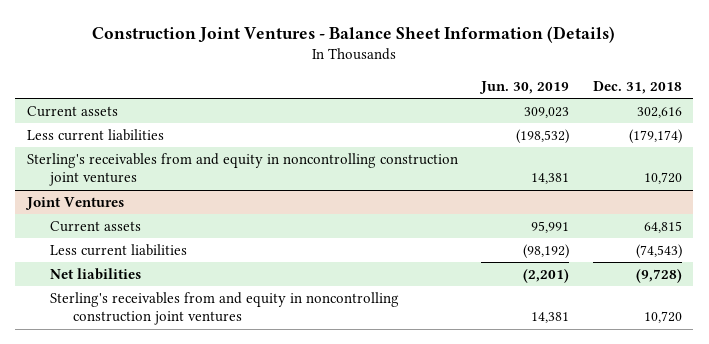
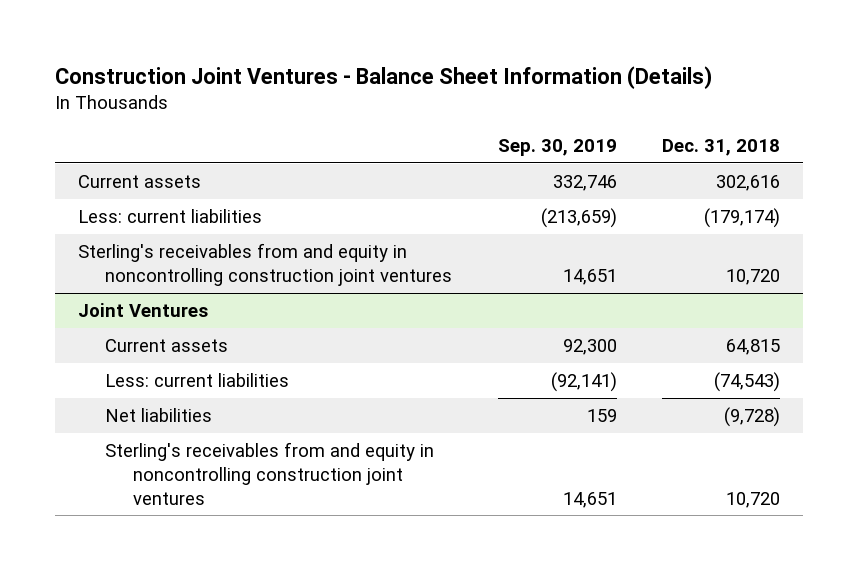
- | Jun. 30, 2019 | Dec. 31, 2018
+ | Sep. 30, 2019 | Dec. 31, 2018
- Less current liabilities | (198,532) | (179,174)
+ Less: current liabilities | (213,659) | (179,174)
@ Joint Ventures
- Less current liabilities | (98,192) | (74,543)
+ Less: current liabilities | (92,141) | (74,543)

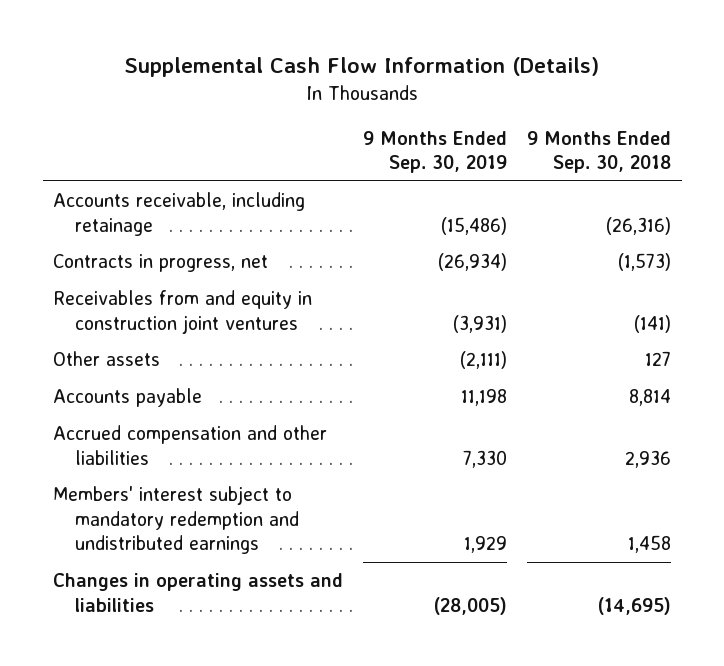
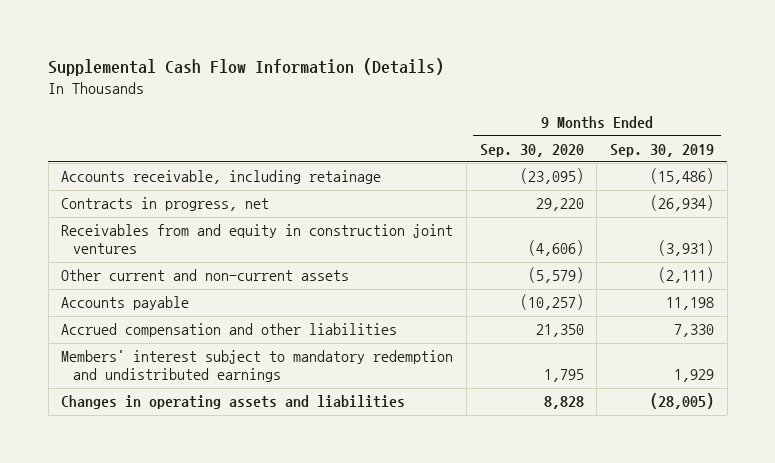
- | 9 Months Ended Sep. 30, 2019 | 9 Months Ended Sep. 30, 2018
+ | 9 Months Ended Sep. 30, 2020 | 9 Months Ended Sep. 30, 2019
- Other assets | (2,111) | 127
+ Other current and non-current assets | (5,579) | (2,111)

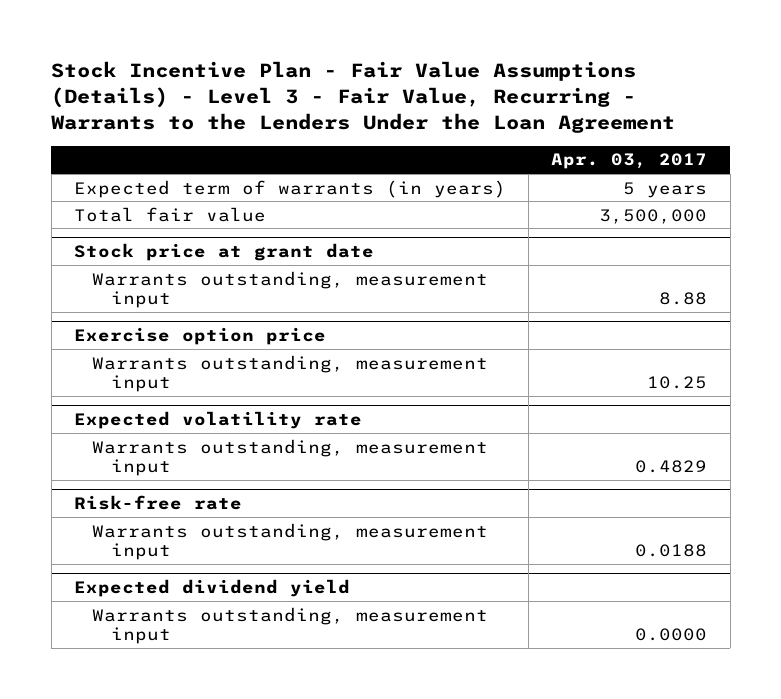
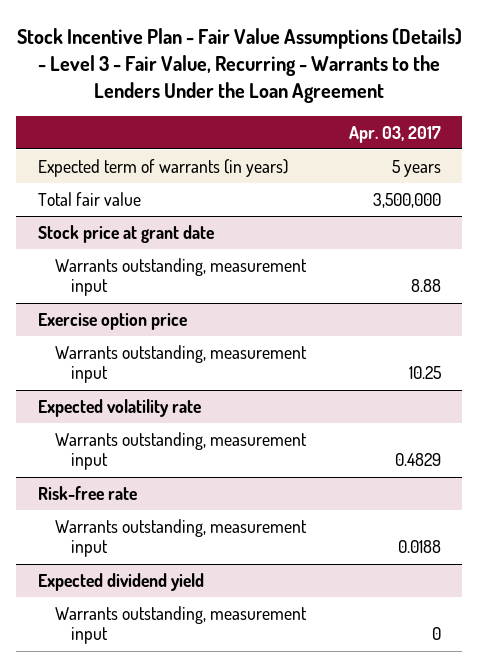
@ Expected dividend yield
- Warrants outstanding, measurement input | 0.0000
+ Warrants outstanding, measurement input | 0

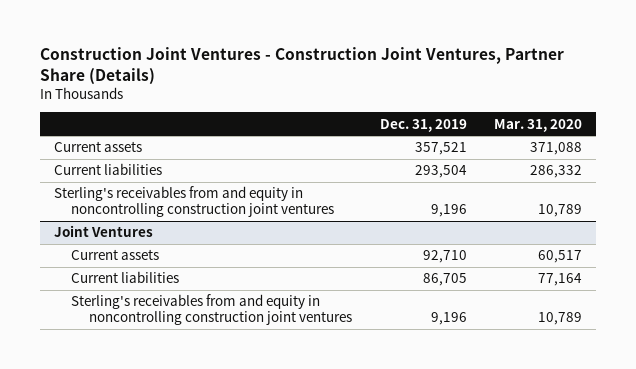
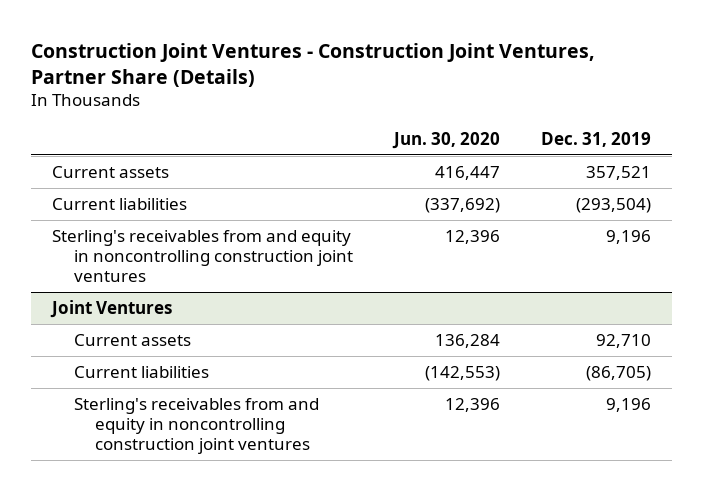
- | Dec. 31, 2019 | Mar. 31, 2020
+ | Jun. 30, 2020 | Dec. 31, 2019
- Current liabilities | 293,504 | 286,332
+ Current liabilities | (337,692) | (293,504)
@ Joint Ventures
- Current liabilities | 86,705 | 77,164
+ Current liabilities | (142,553) | (86,705)

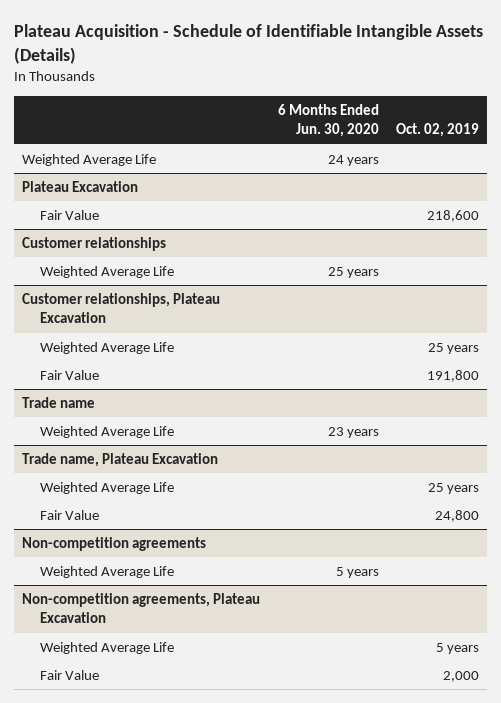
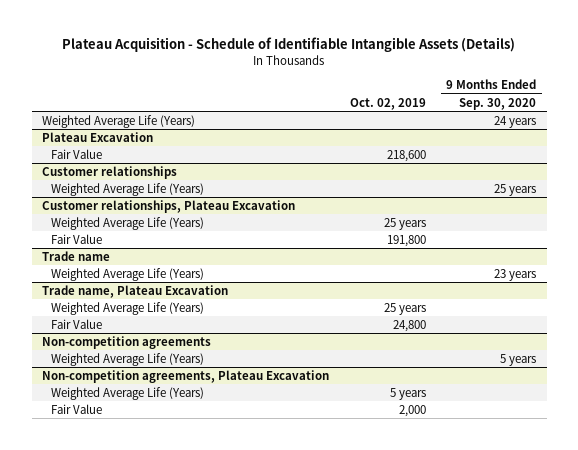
- | 6 Months Ended Jun. 30, 2020 | Oct. 02, 2019
+ | Oct. 02, 2019 | 9 Months Ended Sep. 30, 2020
- Weighted Average Life | 24 years |
+ Weighted Average Life (Years) | | 24 years
@ Customer relationships
- Weighted Average Life | 25 years |
+ Weighted Average Life (Years) | | 25 years
@ Customer relationships, Plateau Excavation
- Weighted Average Life | | 25 years
+ Weighted Average Life (Years) | 25 years |
@ Trade name
- Weighted Average Life | 23 years |
+ Weighted Average Life (Years) | | 23 years
@ Trade name, Plateau Excavation
- Weighted Average Life | | 25 years
+ Weighted Average Life (Years) | 25 years |
@ Non-competition agreements
- Weighted Average Life | 5 years |
+ Weighted Average Life (Years) | | 5 years
@ Non-competition agreements, Plateau Excavation
- Weighted Average Life | | 5 years
+ Weighted Average Life (Years) | 5 years |

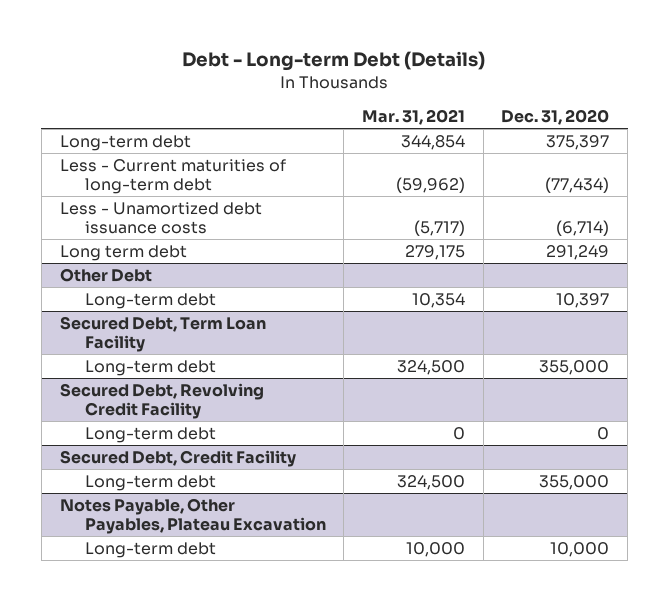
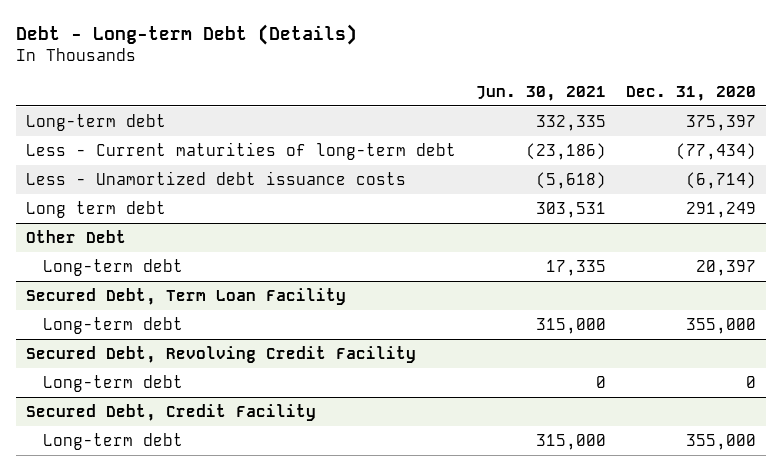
- | Mar. 31, 2021 | Dec. 31, 2020
+ | Jun. 30, 2021 | Dec. 31, 2020
@ Other Debt
- Long-term debt | 10,354 | 10,397
+ Long-term debt | 17,335 | 20,397
- Notes Payable, Other Payables, Plateau Excavation
- Long-term debt | 10,000 | 10,000

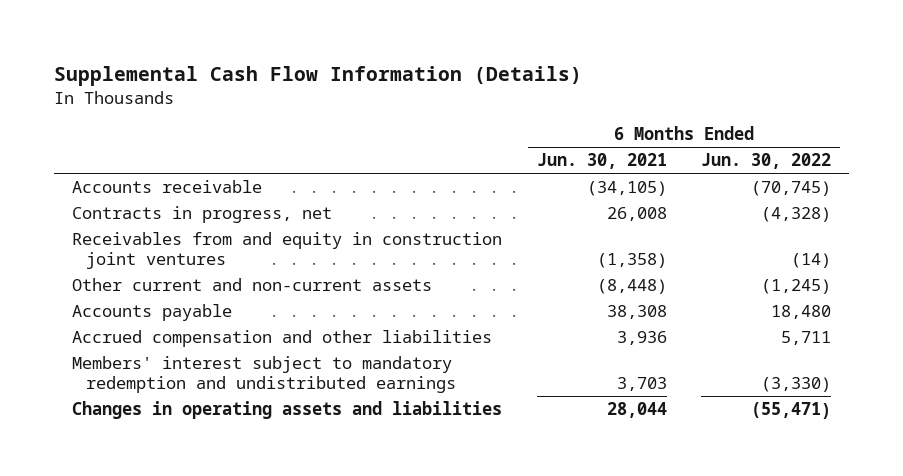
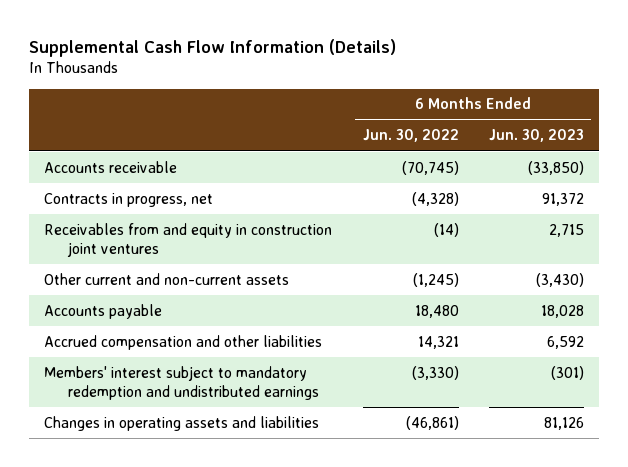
- | 6 Months Ended Jun. 30, 2021 | 6 Months Ended Jun. 30, 2022
+ | 6 Months Ended Jun. 30, 2022 | 6 Months Ended Jun. 30, 2023
- Accrued compensation and other liabilities | 3,936 | 5,711
+ Accrued compensation and other liabilities | 14,321 | 6,592
- Changes in operating assets and liabilities | 28,044 | (55,471)
+ Changes in operating assets and liabilities | (46,861) | 81,126

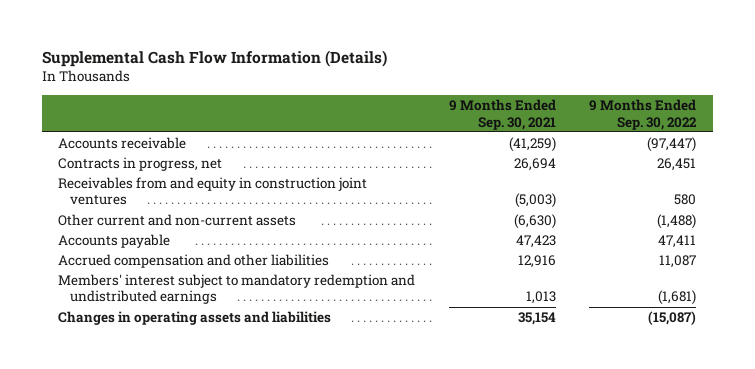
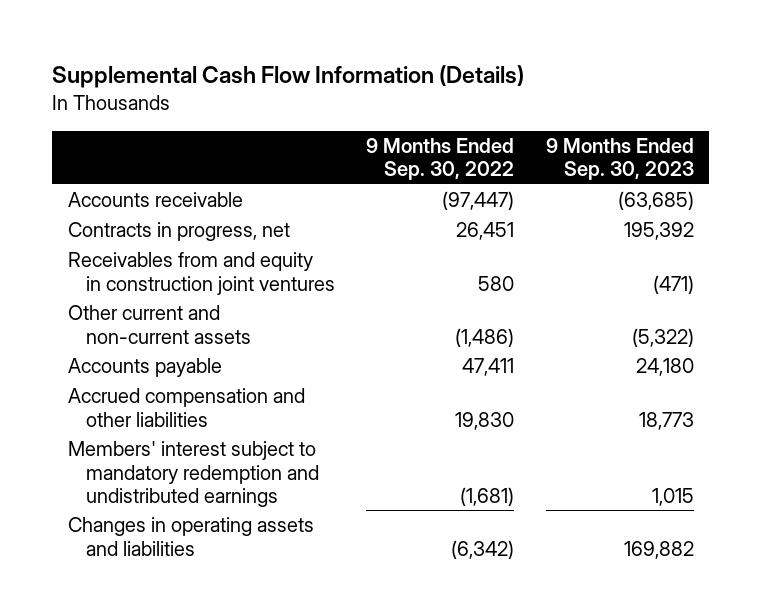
- | 9 Months Ended Sep. 30, 2021 | 9 Months Ended Sep. 30, 2022
+ | 9 Months Ended Sep. 30, 2022 | 9 Months Ended Sep. 30, 2023
- Other current and non-current assets | (6,630) | (1,488)
+ Other current and non-current assets | (1,486) | (5,322)
- Accrued compensation and other liabilities | 12,916 | 11,087
+ Accrued compensation and other liabilities | 19,830 | 18,773
- Changes in operating assets and liabilities | 35,154 | (15,087)
+ Changes in operating assets and liabilities | (6,342) | 169,882

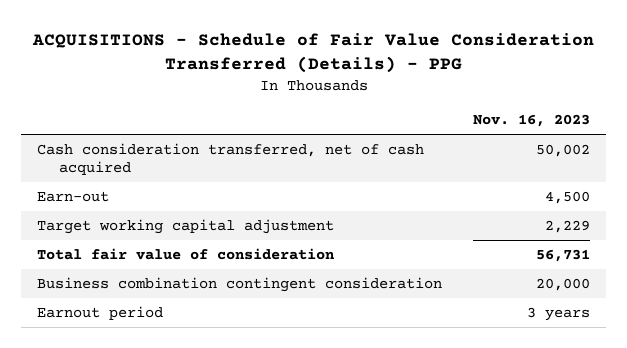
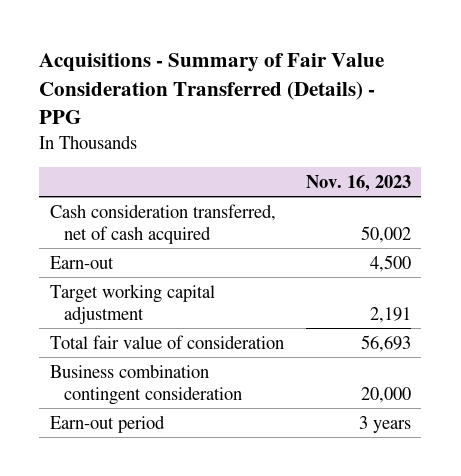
- ACQUISITIONS - Schedule of Fair Value Consideration Transferred (Details) - PPG
+ Acquisitions - Summary of Fair Value Consideration Transferred (Details) - PPG
- Target working capital adjustment | 2,229
- Total fair value of consideration | 56,731
+ Target working capital adjustment | 2,191
+ Total fair value of consideration | 56,693
- Earnout period | 3 years
+ Earn-out period | 3 years

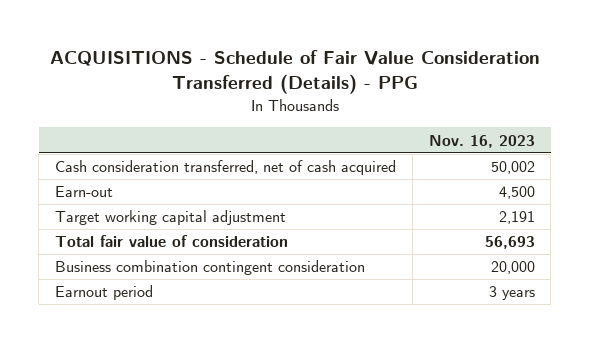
- Acquisitions - Summary of Fair Value Consideration Transferred (Details) - PPG
+ ACQUISITIONS - Schedule of Fair Value Consideration Transferred (Details) - PPG
- Earn-out period | 3 years
+ Earnout period | 3 years

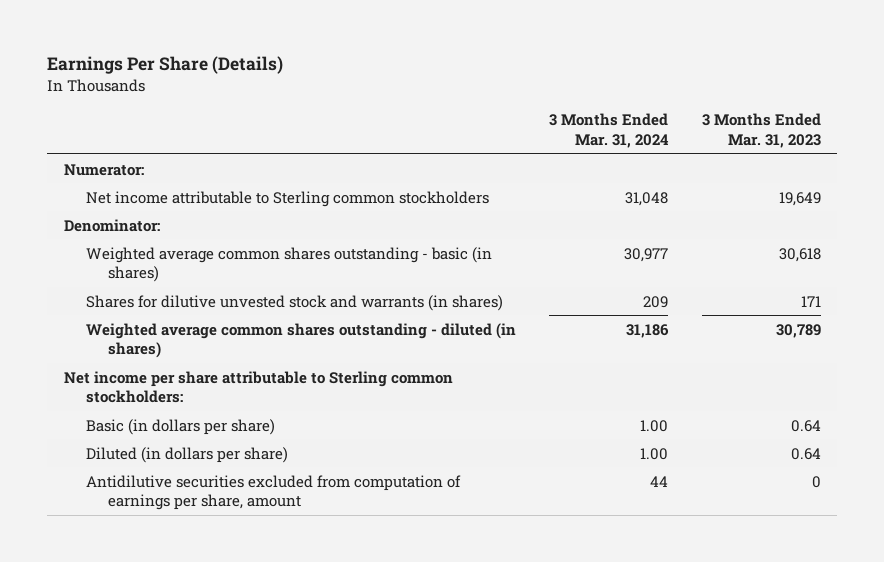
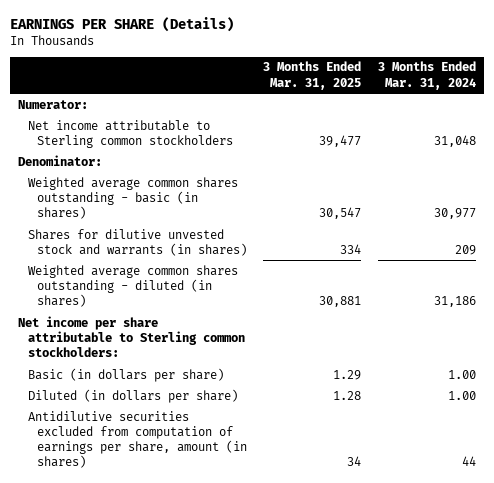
- Earnings Per Share (Details)
+ EARNINGS PER SHARE (Details)
- | 3 Months Ended Mar. 31, 2024 | 3 Months Ended Mar. 31, 2023
+ | 3 Months Ended Mar. 31, 2025 | 3 Months Ended Mar. 31, 2024
- Antidilutive securities excluded from computation of earnings per share, amount | 44 | 0
+ Antidilutive securities excluded from computation of earnings per share, amount (in shares) | 34 | 44

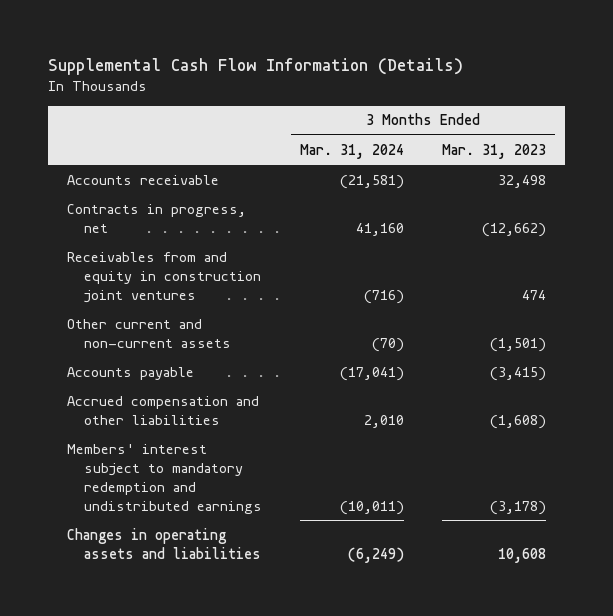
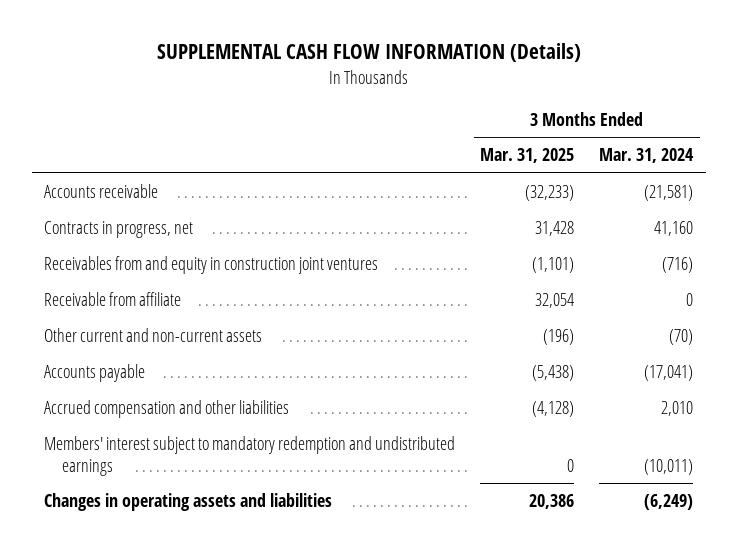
- Supplemental Cash Flow Information (Details)
+ SUPPLEMENTAL CASH FLOW INFORMATION (Details)
- | 3 Months Ended Mar. 31, 2024 | 3 Months Ended Mar. 31, 2023
+ | 3 Months Ended Mar. 31, 2025 | 3 Months Ended Mar. 31, 2024
+ Receivable from affiliate | 32,054 | 0

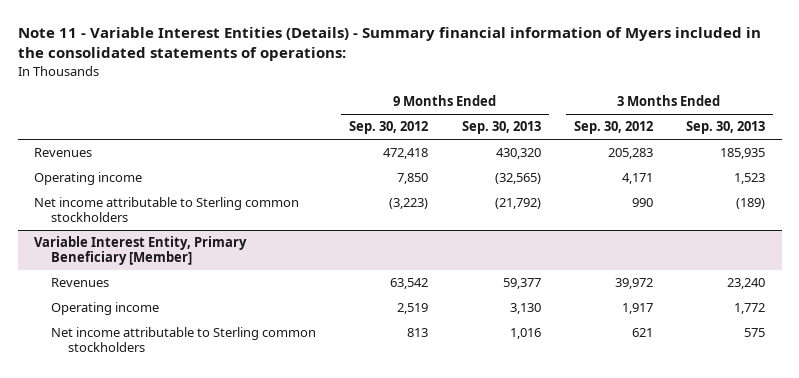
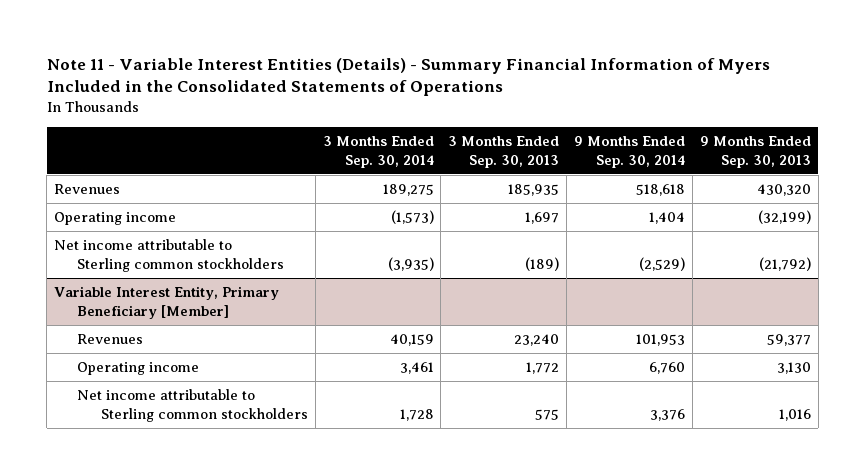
- Note 11 - Variable Interest Entities (Details) - Summary financial information of Myers included in the consolidated statements of operations:
+ Note 11 - Variable Interest Entities (Details) - Summary Financial Information of Myers Included in the Consolidated Statements of Operations
- | 9 Months Ended Sep. 30, 2012 | 9 Months Ended Sep. 30, 2013 | 3 Months Ended Sep. 30, 2012 | 3 Months Ended Sep. 30, 2013
+ | 3 Months Ended Sep. 30, 2014 | 3 Months Ended Sep. 30, 2013 | 9 Months Ended Sep. 30, 2014 | 9 Months Ended Sep. 30, 2013
- Operating income | 7,850 | (32,565) | 4,171 | 1,523
+ Operating income | (1,573) | 1,697 | 1,404 | (32,199)

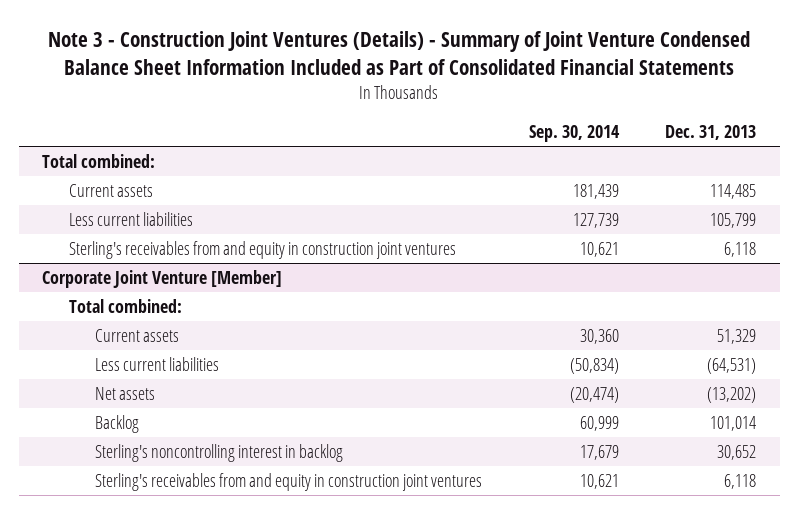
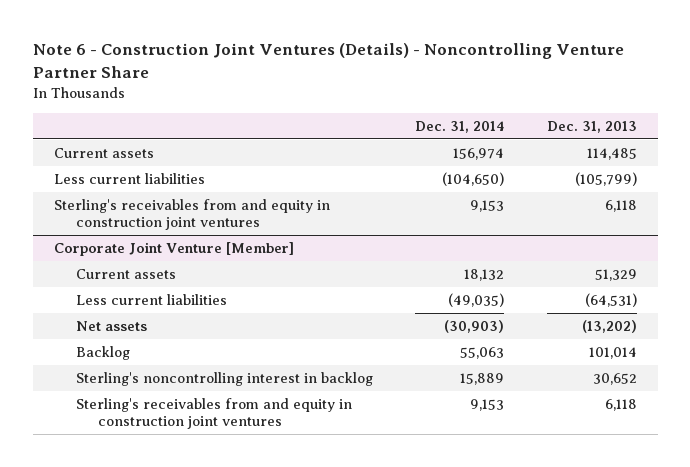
- Note 3 - Construction Joint Ventures (Details) - Summary of Joint Venture Condensed Balance Sheet Information Included as Part of Consolidated Financial Statements
+ Note 6 - Construction Joint Ventures (Details) - Noncontrolling Venture Partner Share
- | Sep. 30, 2014 | Dec. 31, 2013
+ | Dec. 31, 2014 | Dec. 31, 2013
- Total combined:
- Less current liabilities | 127,739 | 105,799
+ Less current liabilities | (104,650) | (105,799)
@ Corporate Joint Venture [Member]
- Total combined:

